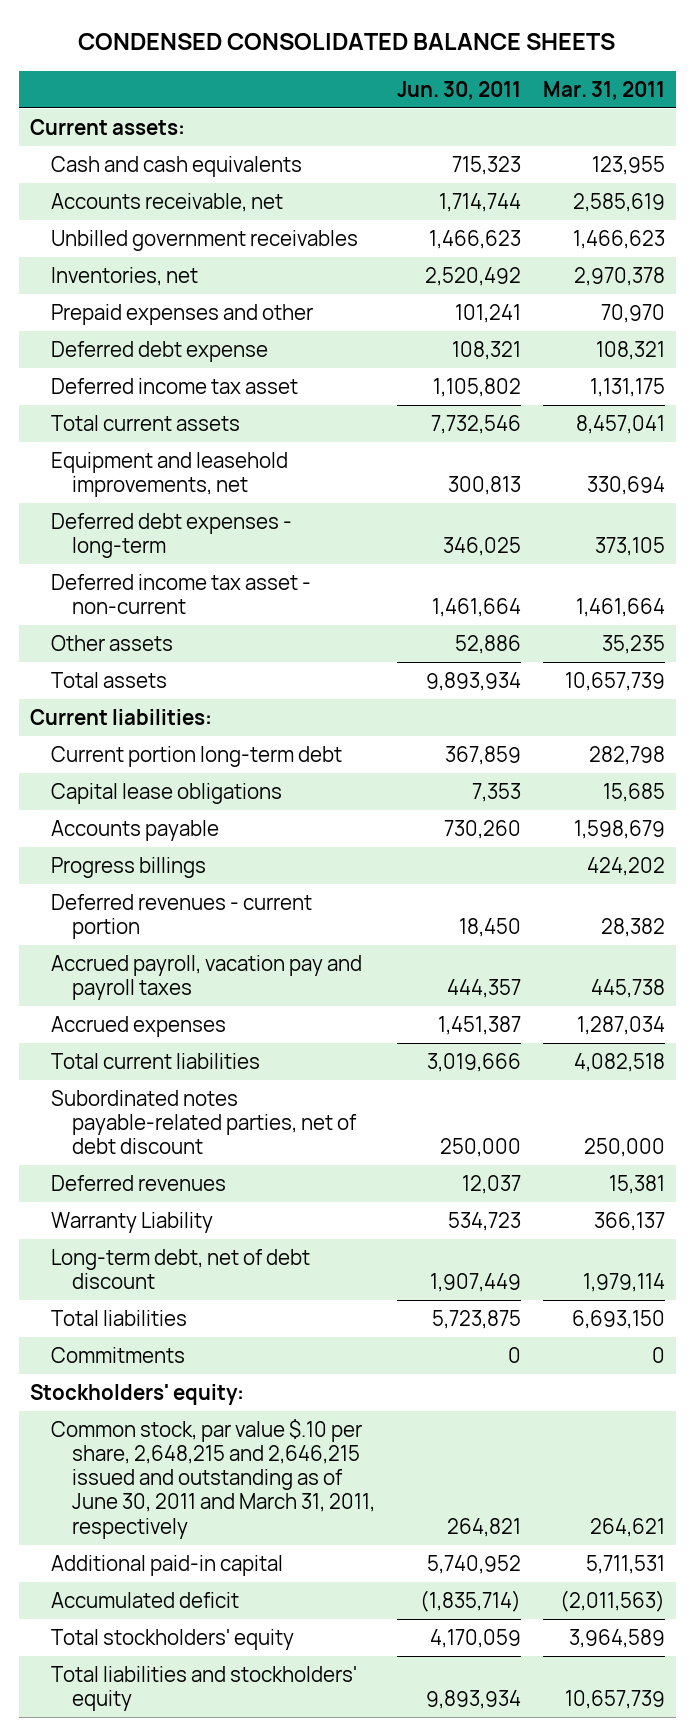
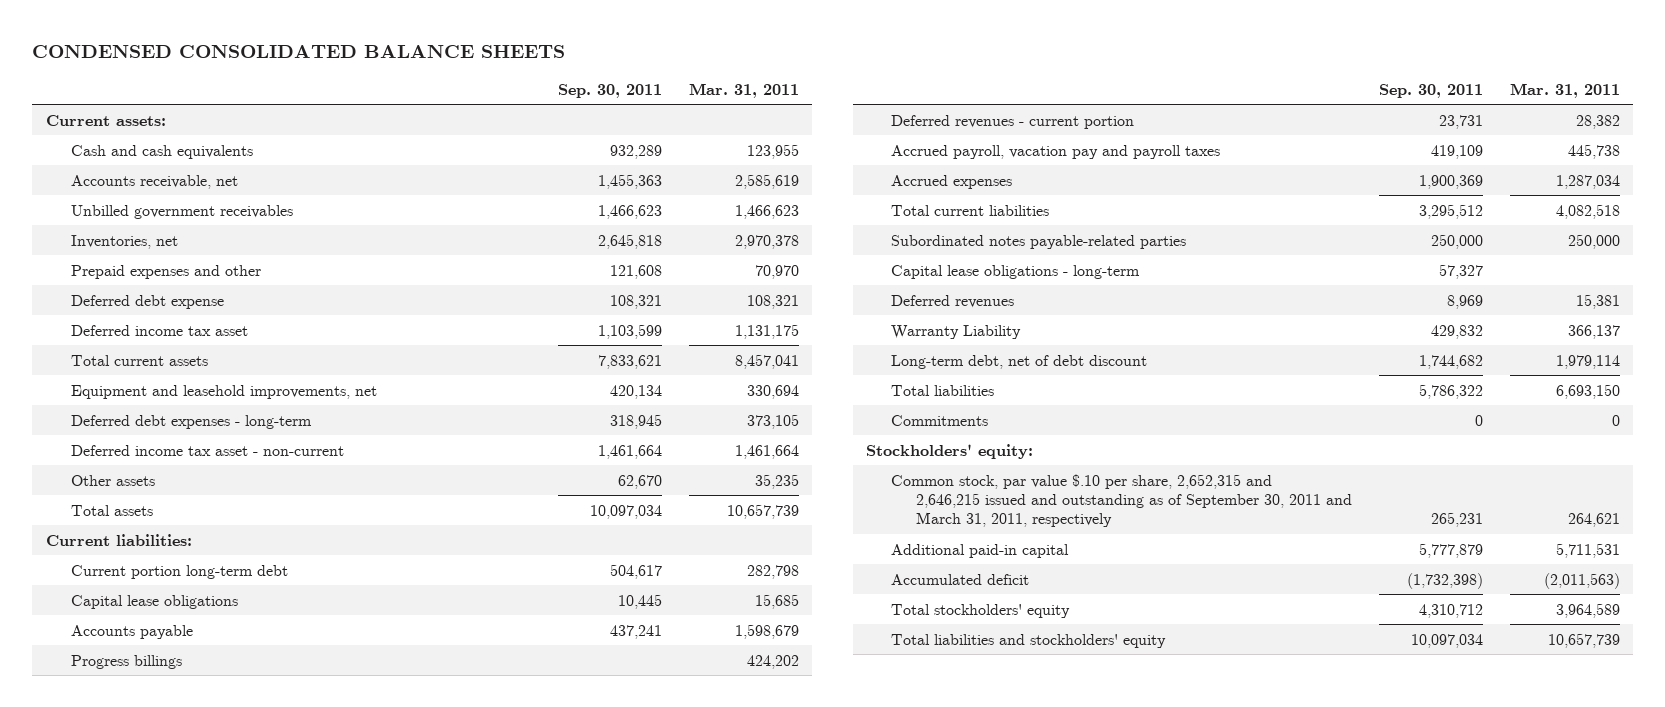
- | Jun. 30, 2011 | Mar. 31, 2011
+ | Sep. 30, 2011 | Mar. 31, 2011
- Subordinated notes payable-related parties, net of debt discount | 250,000 | 250,000
+ Subordinated notes payable-related parties | 250,000 | 250,000
+ Capital lease obligations - long-term | 57,327 |
- Common stock, par value $.10 per share, 2,648,215 and 2,646,215 issued and outstanding as of June 30, 2011 and March 31, 2011, respectively | 264,821 | 264,621
+ Common stock, par value $.10 per share, 2,652,315 and 2,646,215 issued and outstanding as of September 30, 2011 and March 31, 2011, respectively | 265,231 | 264,621

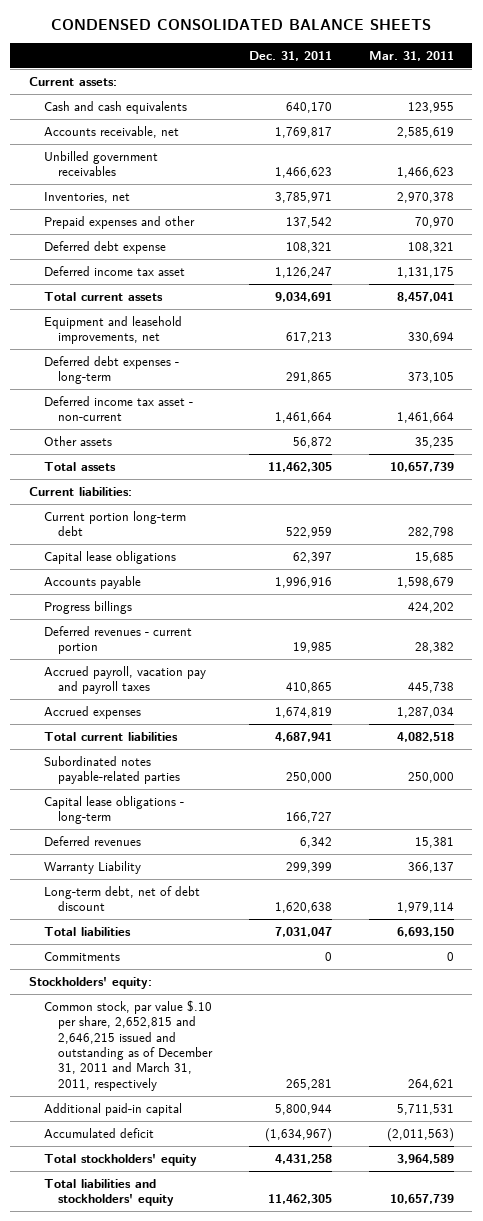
- | Sep. 30, 2011 | Mar. 31, 2011
+ | Dec. 31, 2011 | Mar. 31, 2011
- Common stock, par value $.10 per share, 2,652,315 and 2,646,215 issued and outstanding as of September 30, 2011 and March 31, 2011, respectively | 265,231 | 264,621
+ Common stock, par value $.10 per share, 2,652,815 and 2,646,215 issued and outstanding as of December 31, 2011 and March 31, 2011, respectively | 265,281 | 264,621

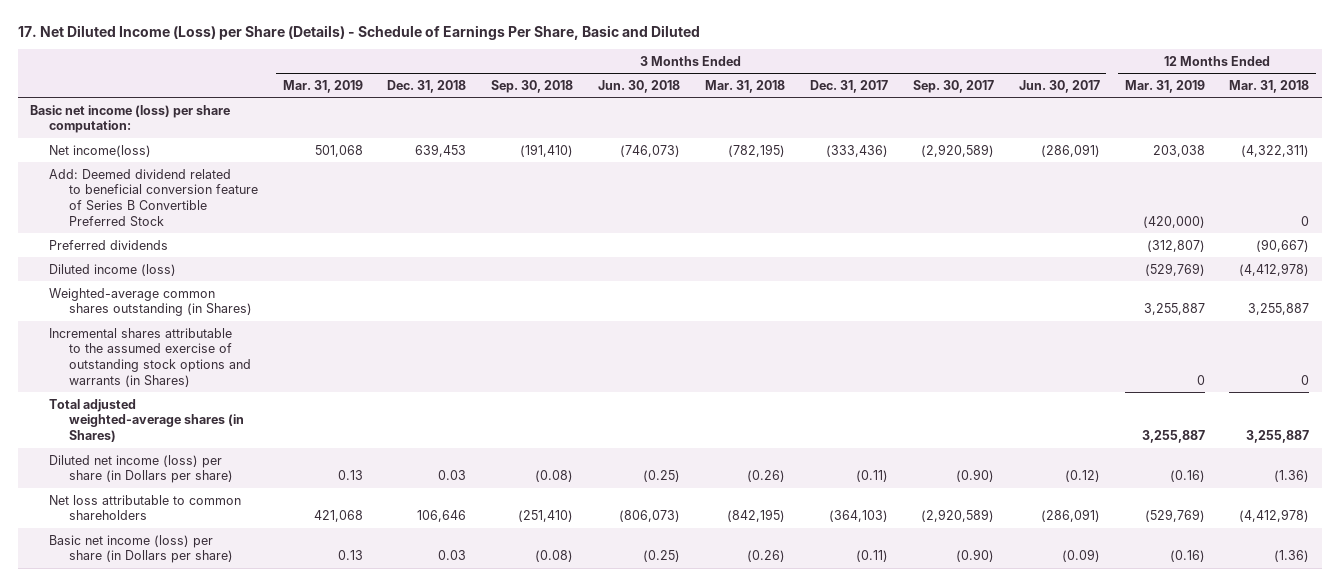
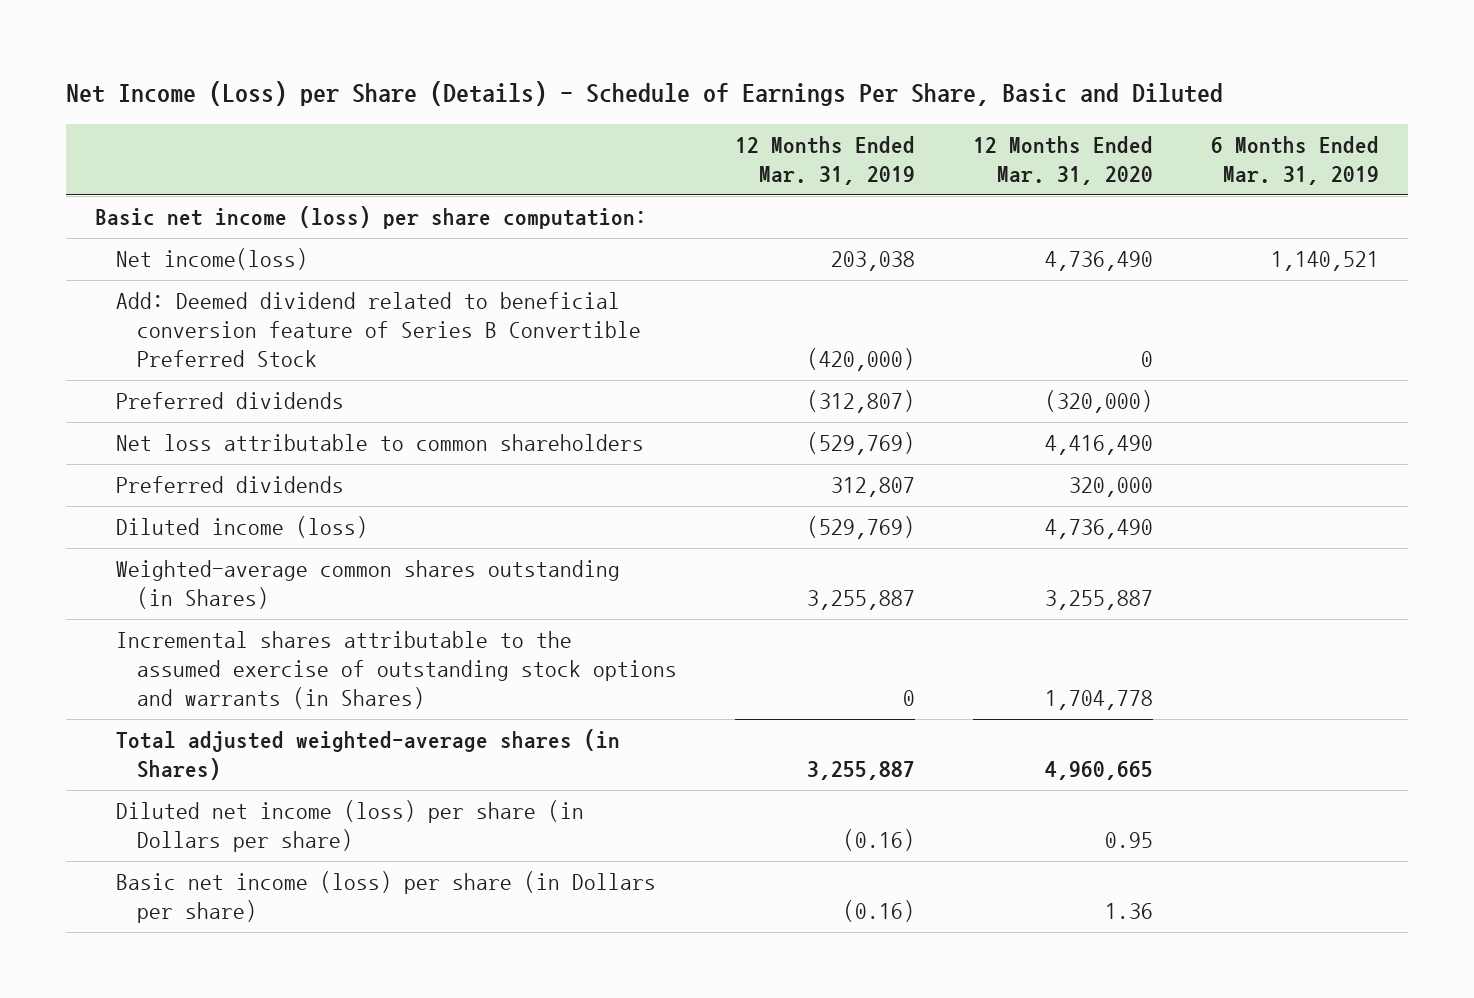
- 17. Net Diluted Income (Loss) per Share (Details) - Schedule of Earnings Per Share, Basic and Diluted
+ Net Income (Loss) per Share (Details) - Schedule of Earnings Per Share, Basic and Diluted
- | 3 Months Ended Mar. 31, 2019 | 3 Months Ended Dec. 31, 2018 | 3 Months Ended Sep. 30, 2018 | 3 Months Ended Jun. 30, 2018 | 3 Months Ended Mar. 31, 2018 | 3 Months Ended Dec. 31, 2017 | 3 Months Ended Sep. 30, 2017 | 3 Months Ended Jun. 30, 2017 | 12 Months Ended Mar. 31, 2019 | 12 Months Ended Mar. 31, 2018
+ | 12 Months Ended Mar. 31, 2019 | 12 Months Ended Mar. 31, 2020 | 6 Months Ended Mar. 31, 2019
moved up: Net loss attributable to common shareholders | (529,769) | 4,416,490 |
+ Preferred dividends | 312,807 | 320,000 |

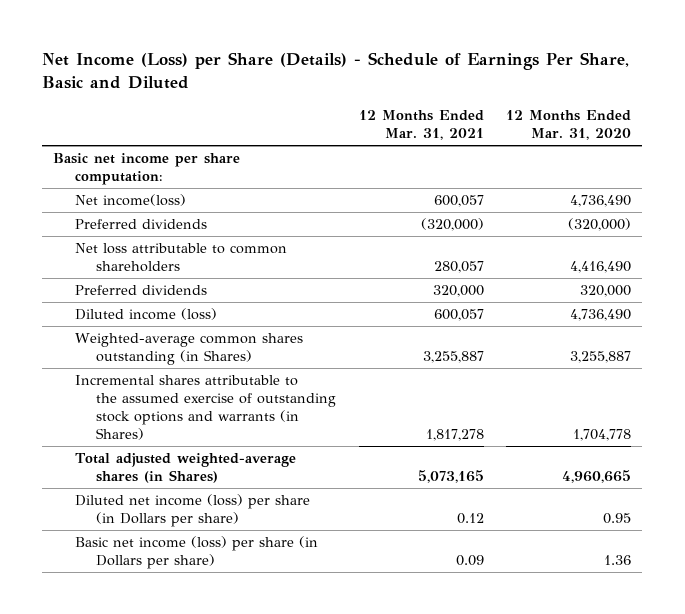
- | 12 Months Ended Mar. 31, 2019 | 12 Months Ended Mar. 31, 2020 | 6 Months Ended Mar. 31, 2019
+ | 12 Months Ended Mar. 31, 2021 | 12 Months Ended Mar. 31, 2020
- Basic net income (loss) per share computation:
+ Basic net income per share computation:
- Add: Deemed dividend related to beneficial conversion feature of Series B Convertible Preferred Stock | (420,000) | 0 |

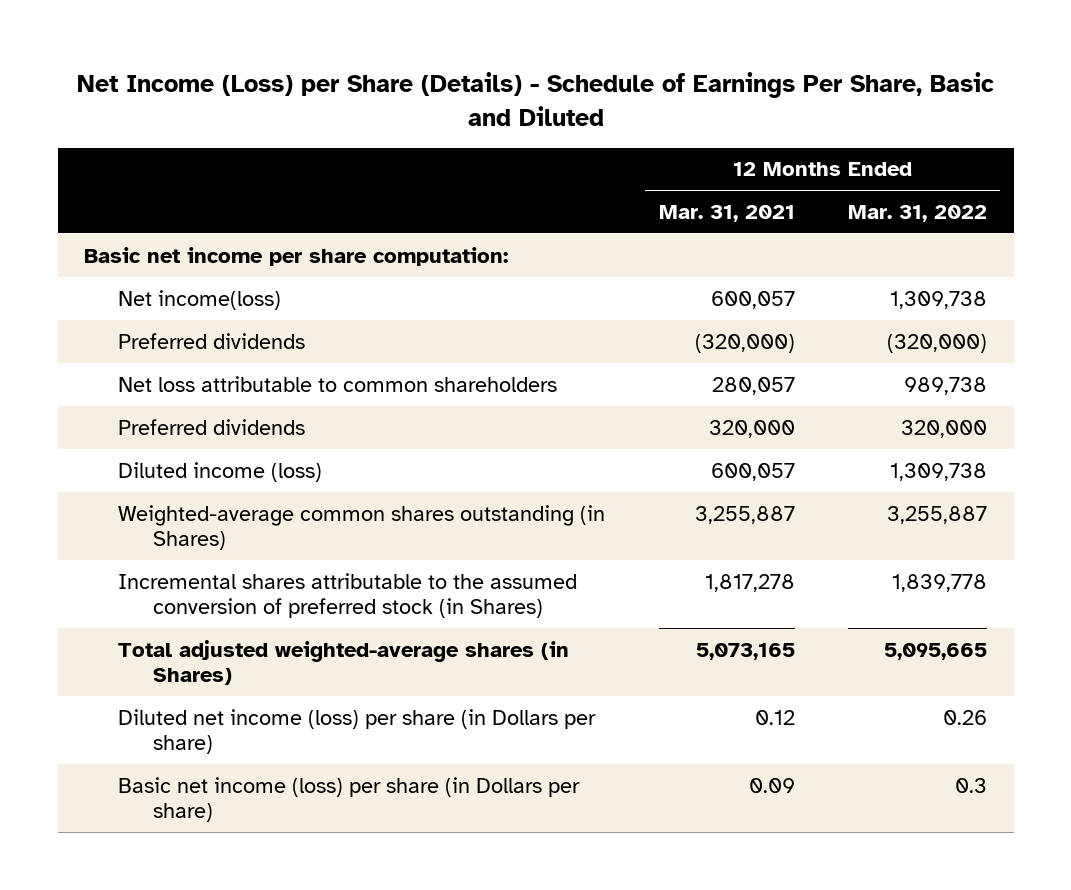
- | 12 Months Ended Mar. 31, 2021 | 12 Months Ended Mar. 31, 2020
+ | 12 Months Ended Mar. 31, 2021 | 12 Months Ended Mar. 31, 2022
- Incremental shares attributable to the assumed exercise of outstanding stock options and warrants (in Shares) | 1,817,278 | 1,704,778
+ Incremental shares attributable to the assumed conversion of preferred stock (in Shares) | 1,817,278 | 1,839,778

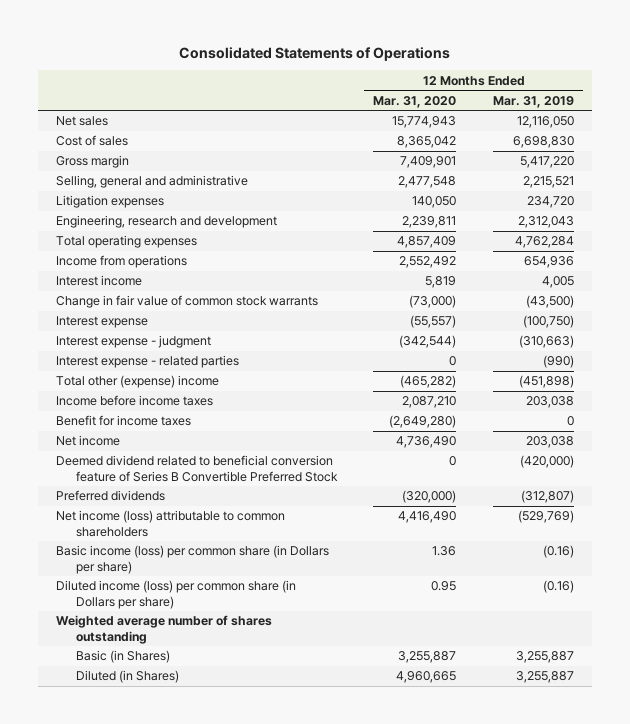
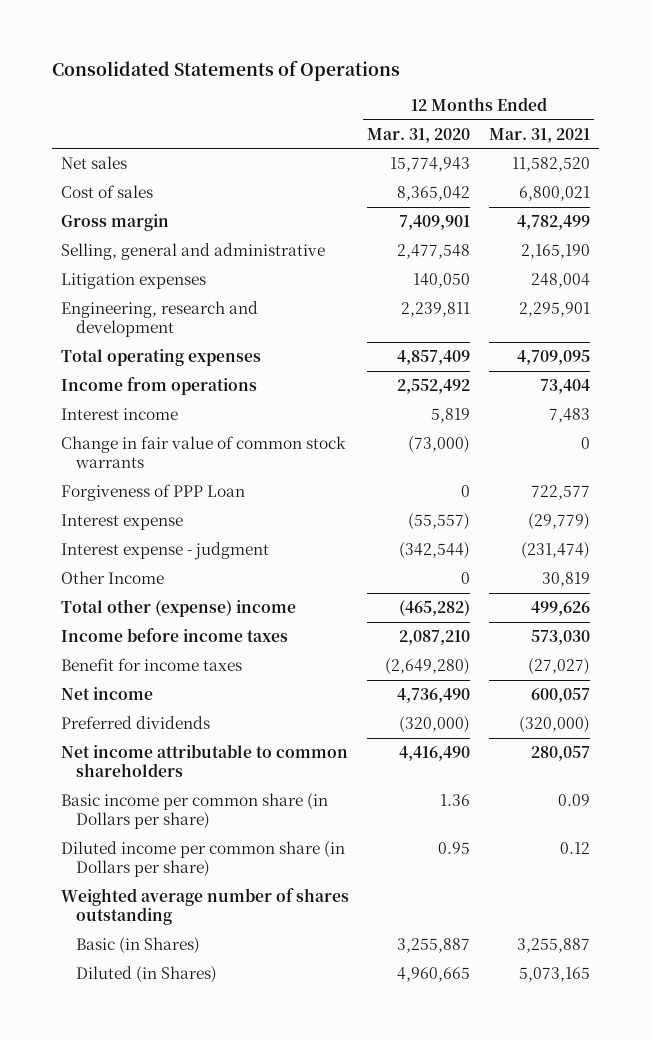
- | 12 Months Ended Mar. 31, 2020 | 12 Months Ended Mar. 31, 2019
+ | 12 Months Ended Mar. 31, 2020 | 12 Months Ended Mar. 31, 2021
+ Forgiveness of PPP Loan | 0 | 722,577
- Interest expense - related parties | 0 | (990)
+ Other Income | 0 | 30,819
- Deemed dividend related to beneficial conversion feature of Series B Convertible Preferred Stock | 0 | (420,000)
- Net income (loss) attributable to common shareholders | 4,416,490 | (529,769)
- Basic income (loss) per common share (in Dollars per share) | 1.36 | (0.16)
- Diluted income (loss) per common share (in Dollars per share) | 0.95 | (0.16)
+ Net income attributable to common shareholders | 4,416,490 | 280,057
+ Basic income per common share (in Dollars per share) | 1.36 | 0.09
+ Diluted income per common share (in Dollars per share) | 0.95 | 0.12

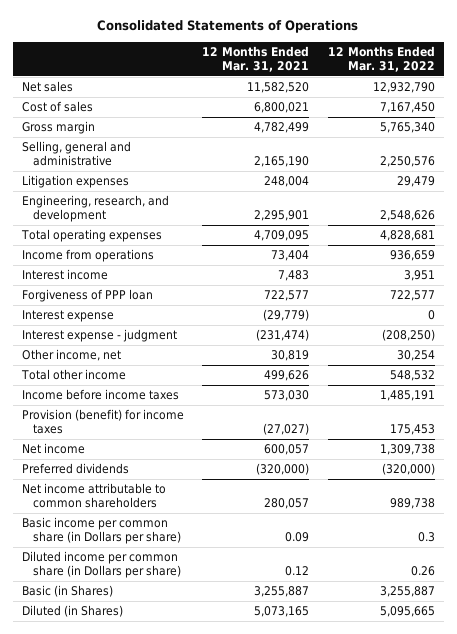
- | 12 Months Ended Mar. 31, 2020 | 12 Months Ended Mar. 31, 2021
+ | 12 Months Ended Mar. 31, 2021 | 12 Months Ended Mar. 31, 2022
- Engineering, research and development | 2,239,811 | 2,295,901
+ Engineering, research, and development | 2,295,901 | 2,548,626
- Change in fair value of common stock warrants | (73,000) | 0
- Forgiveness of PPP Loan | 0 | 722,577
+ Forgiveness of PPP loan | 722,577 | 722,577
- Other Income | 0 | 30,819
- Total other (expense) income | (465,282) | 499,626
+ Other income, net | 30,819 | 30,254
+ Total other income | 499,626 | 548,532
- Benefit for income taxes | (2,649,280) | (27,027)
+ Provision (benefit) for income taxes | (27,027) | 175,453
- Weighted average number of shares outstanding

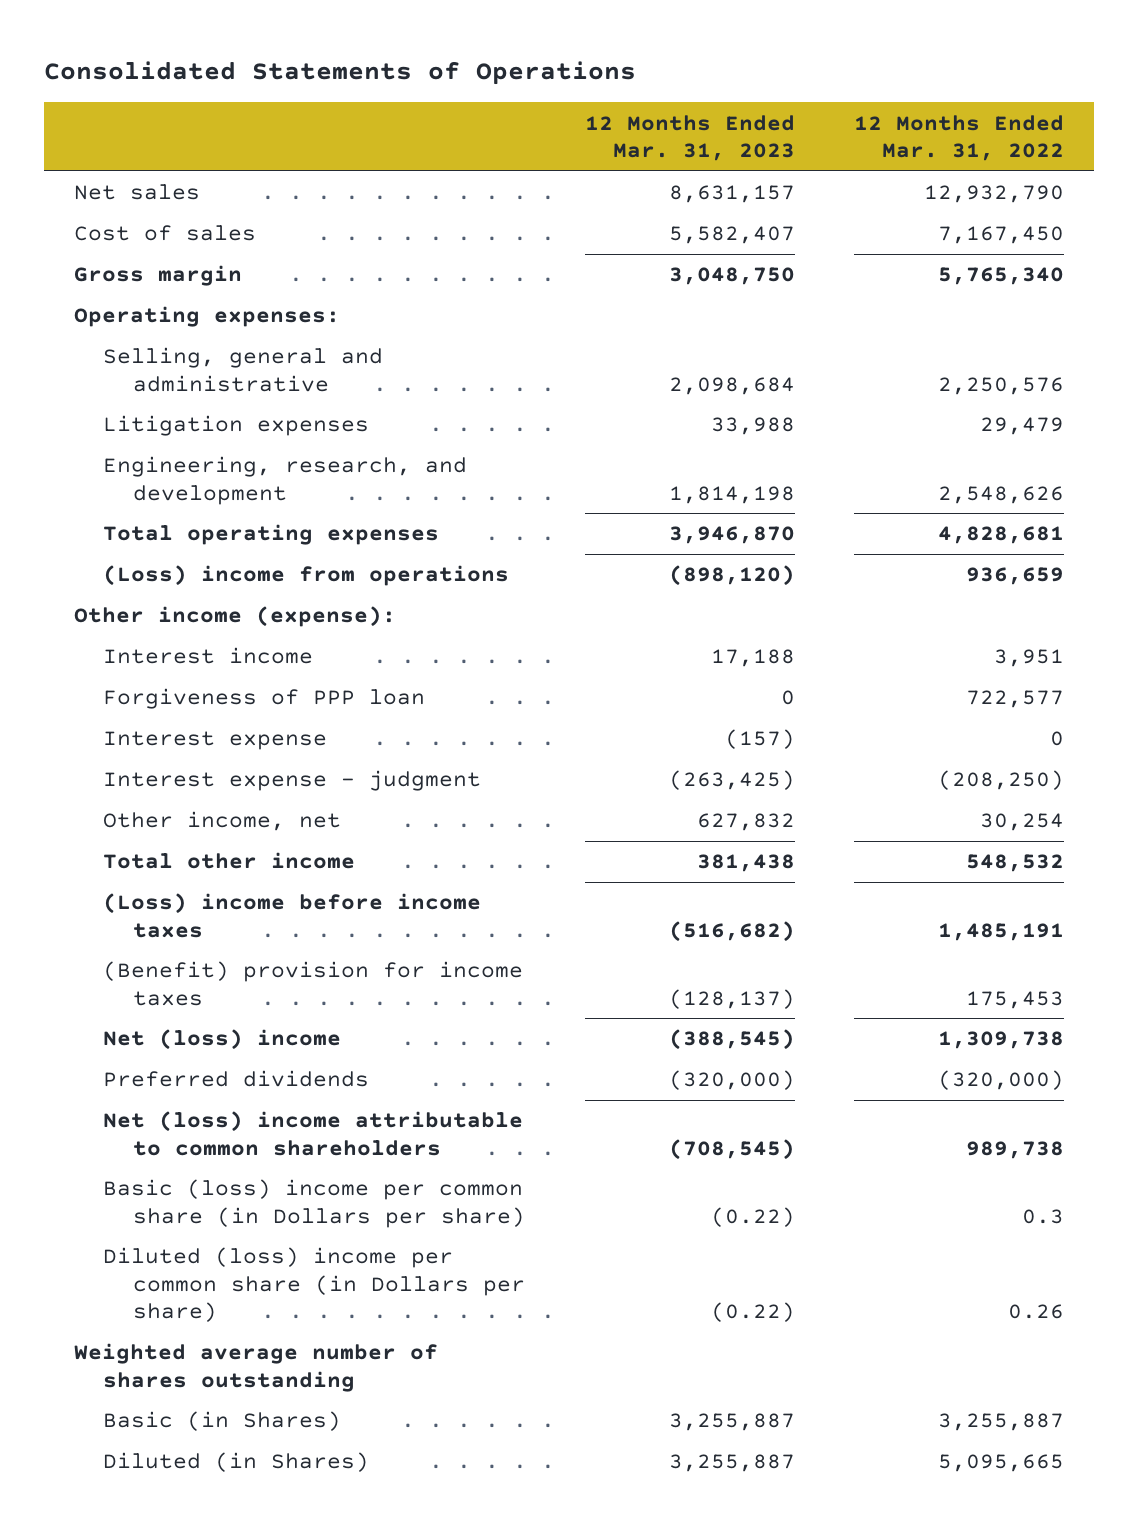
- | 12 Months Ended Mar. 31, 2021 | 12 Months Ended Mar. 31, 2022
+ | 12 Months Ended Mar. 31, 2023 | 12 Months Ended Mar. 31, 2022
+ Operating expenses:
- Income from operations | 73,404 | 936,659
+ (Loss) income from operations | (898,120) | 936,659
+ Other income (expense):
- Income before income taxes | 573,030 | 1,485,191
- Provision (benefit) for income taxes | (27,027) | 175,453
- Net income | 600,057 | 1,309,738
+ (Loss) income before income taxes | (516,682) | 1,485,191
+ (Benefit) provision for income taxes | (128,137) | 175,453
+ Net (loss) income | (388,545) | 1,309,738
- Net income attributable to common shareholders | 280,057 | 989,738
- Basic income per common share (in Dollars per share) | 0.09 | 0.3
- Diluted income per common share (in Dollars per share) | 0.12 | 0.26
+ Net (loss) income attributable to common shareholders | (708,545) | 989,738
+ Basic (loss) income per common share (in Dollars per share) | (0.22) | 0.3
+ Diluted (loss) income per common share (in Dollars per share) | (0.22) | 0.26
+ Weighted average number of shares outstanding

